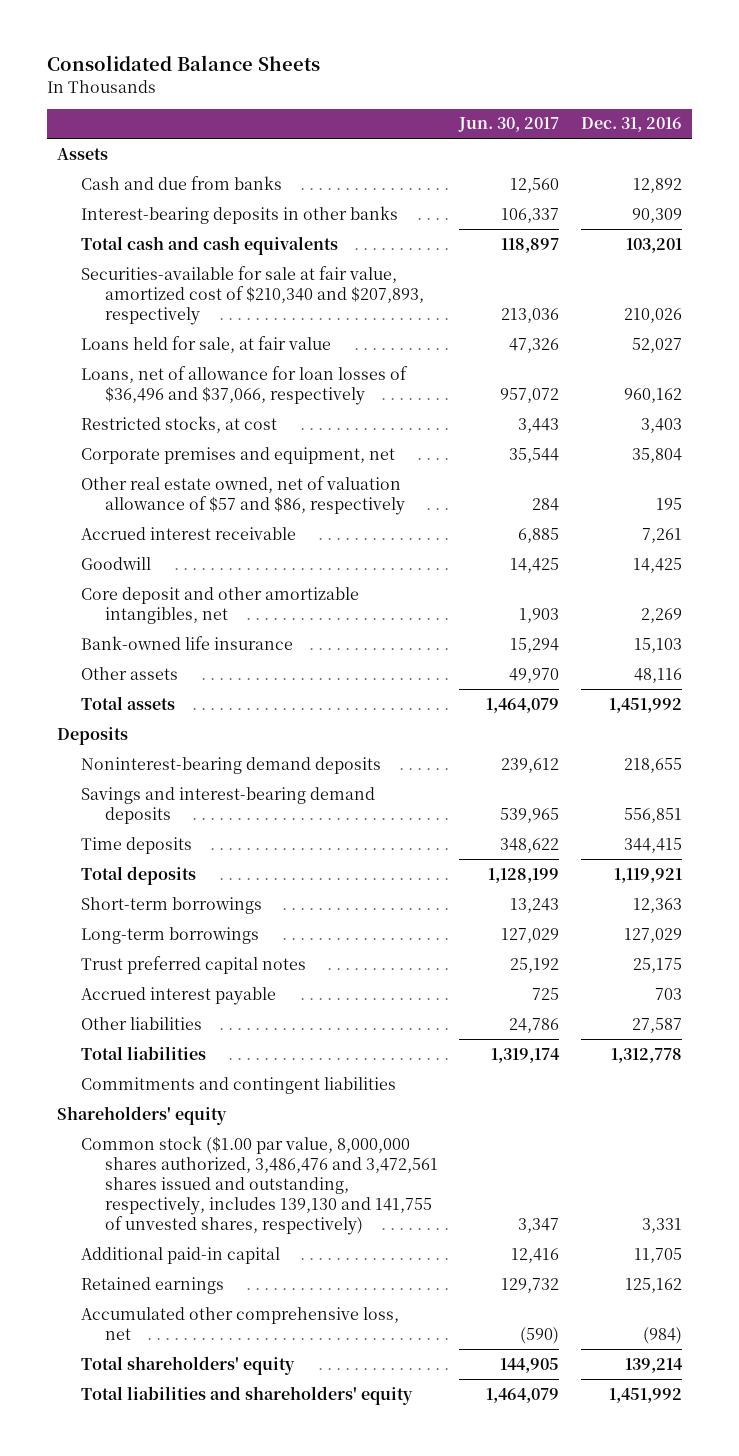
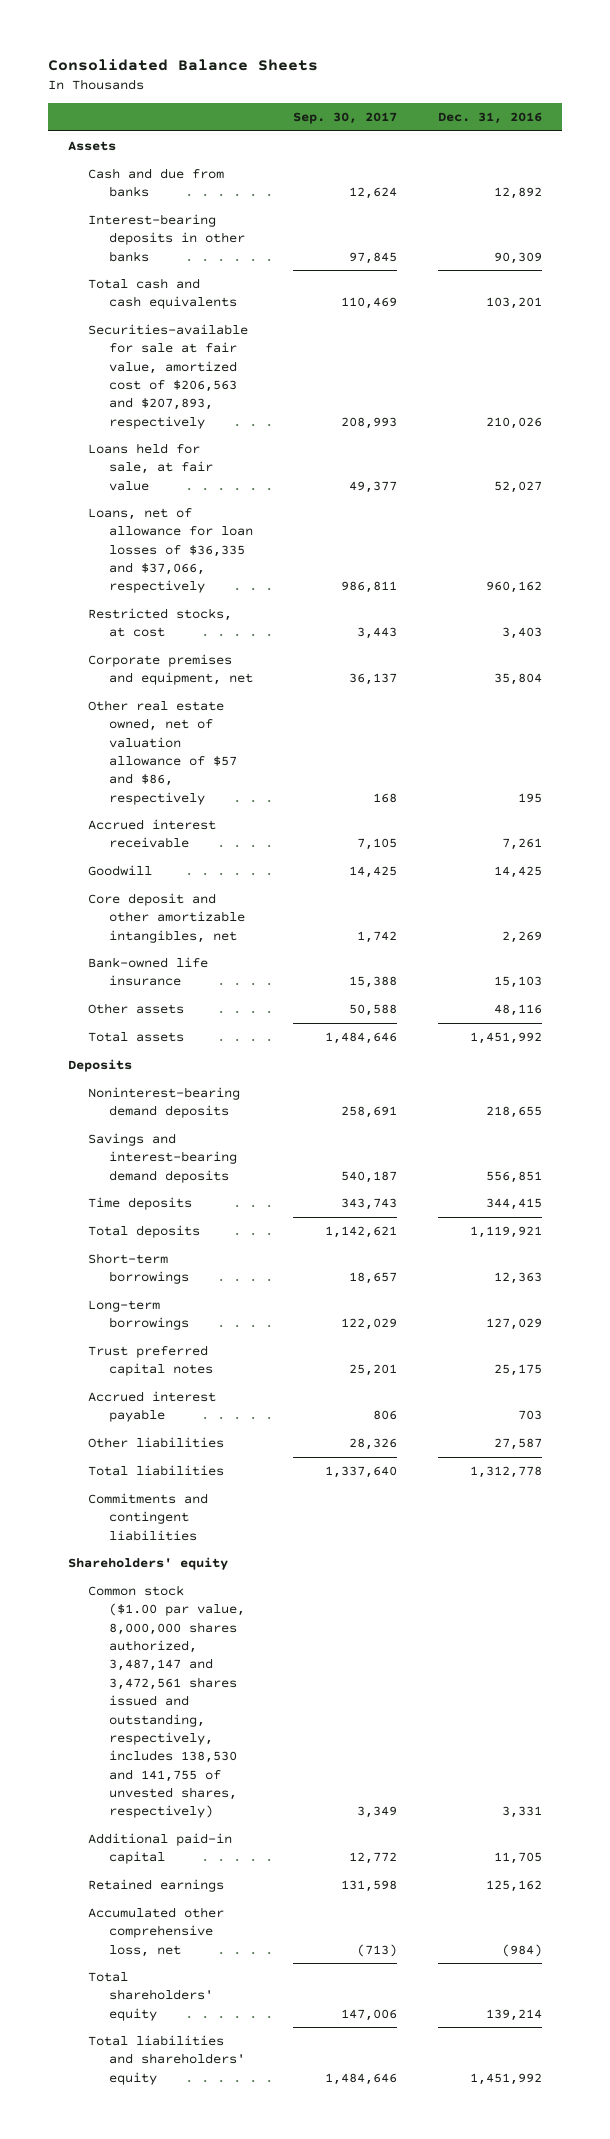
- | Jun. 30, 2017 | Dec. 31, 2016
+ | Sep. 30, 2017 | Dec. 31, 2016
- Securities-available for sale at fair value, amortized cost of $210,340 and $207,893, respectively | 213,036 | 210,026
+ Securities-available for sale at fair value, amortized cost of $206,563 and $207,893, respectively | 208,993 | 210,026
- Loans, net of allowance for loan losses of $36,496 and $37,066, respectively | 957,072 | 960,162
+ Loans, net of allowance for loan losses of $36,335 and $37,066, respectively | 986,811 | 960,162
- Common stock ($1.00 par value, 8,000,000 shares authorized, 3,486,476 and 3,472,561 shares issued and outstanding, respectively, includes 139,130 and 141,755 of unvested shares, respectively) | 3,347 | 3,331
+ Common stock ($1.00 par value, 8,000,000 shares authorized, 3,487,147 and 3,472,561 shares issued and outstanding, respectively, includes 138,530 and 141,755 of unvested shares, respectively) | 3,349 | 3,331

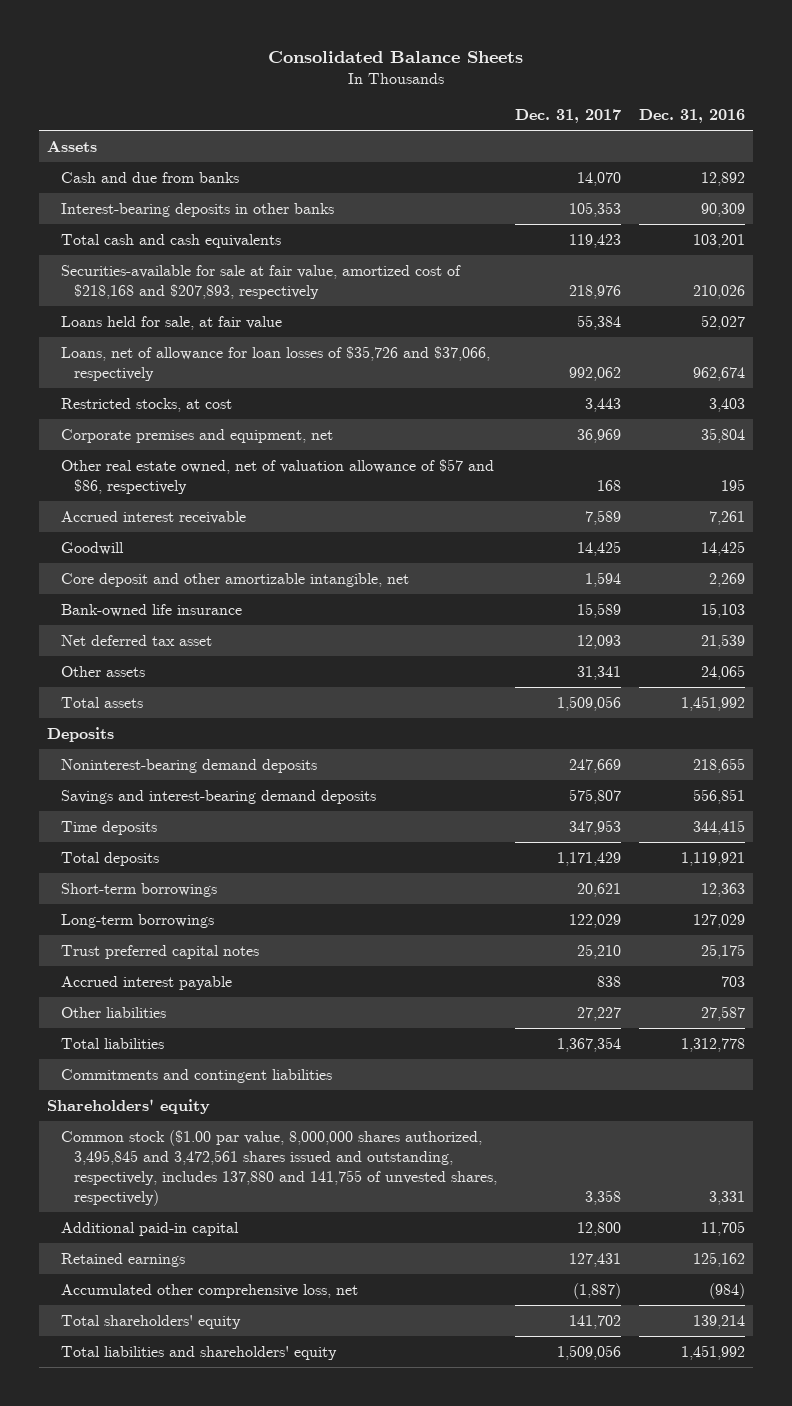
- | Sep. 30, 2017 | Dec. 31, 2016
+ | Dec. 31, 2017 | Dec. 31, 2016
- Securities-available for sale at fair value, amortized cost of $206,563 and $207,893, respectively | 208,993 | 210,026
+ Securities-available for sale at fair value, amortized cost of $218,168 and $207,893, respectively | 218,976 | 210,026
- Loans, net of allowance for loan losses of $36,335 and $37,066, respectively | 986,811 | 960,162
+ Loans, net of allowance for loan losses of $35,726 and $37,066, respectively | 992,062 | 962,674
- Core deposit and other amortizable intangibles, net | 1,742 | 2,269
+ Core deposit and other amortizable intangible, net | 1,594 | 2,269
- Other assets | 50,588 | 48,116
+ Net deferred tax asset | 12,093 | 21,539
+ Other assets | 31,341 | 24,065
- Common stock ($1.00 par value, 8,000,000 shares authorized, 3,487,147 and 3,472,561 shares issued and outstanding, respectively, includes 138,530 and 141,755 of unvested shares, respectively) | 3,349 | 3,331
+ Common stock ($1.00 par value, 8,000,000 shares authorized, 3,495,845 and 3,472,561 shares issued and outstanding, respectively, includes 137,880 and 141,755 of unvested shares, respectively) | 3,358 | 3,331

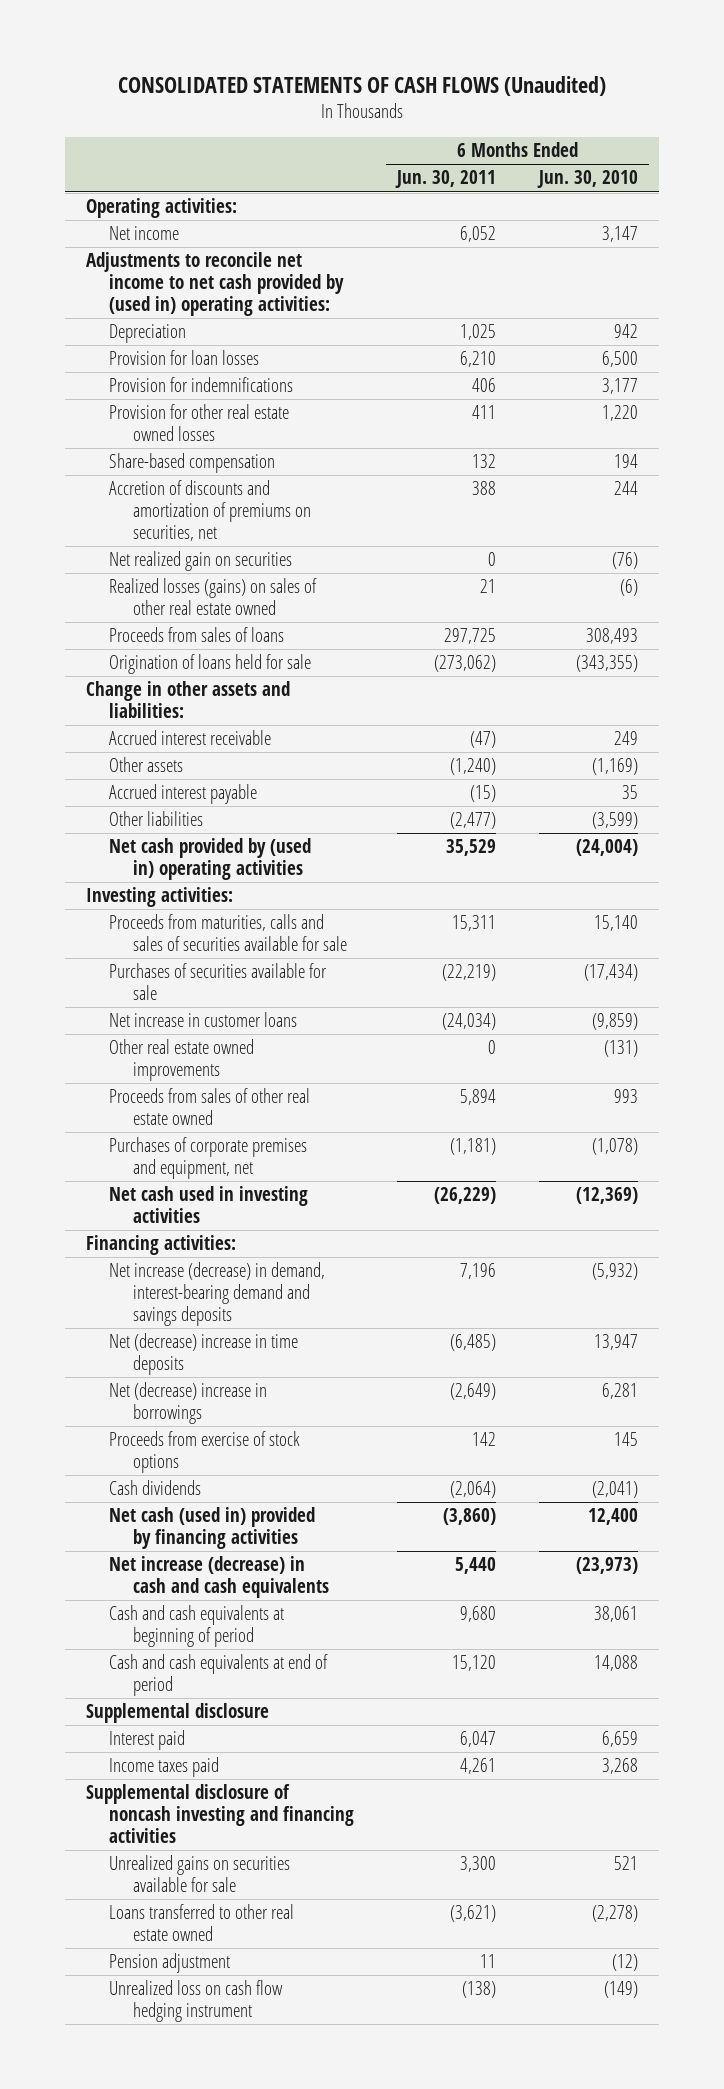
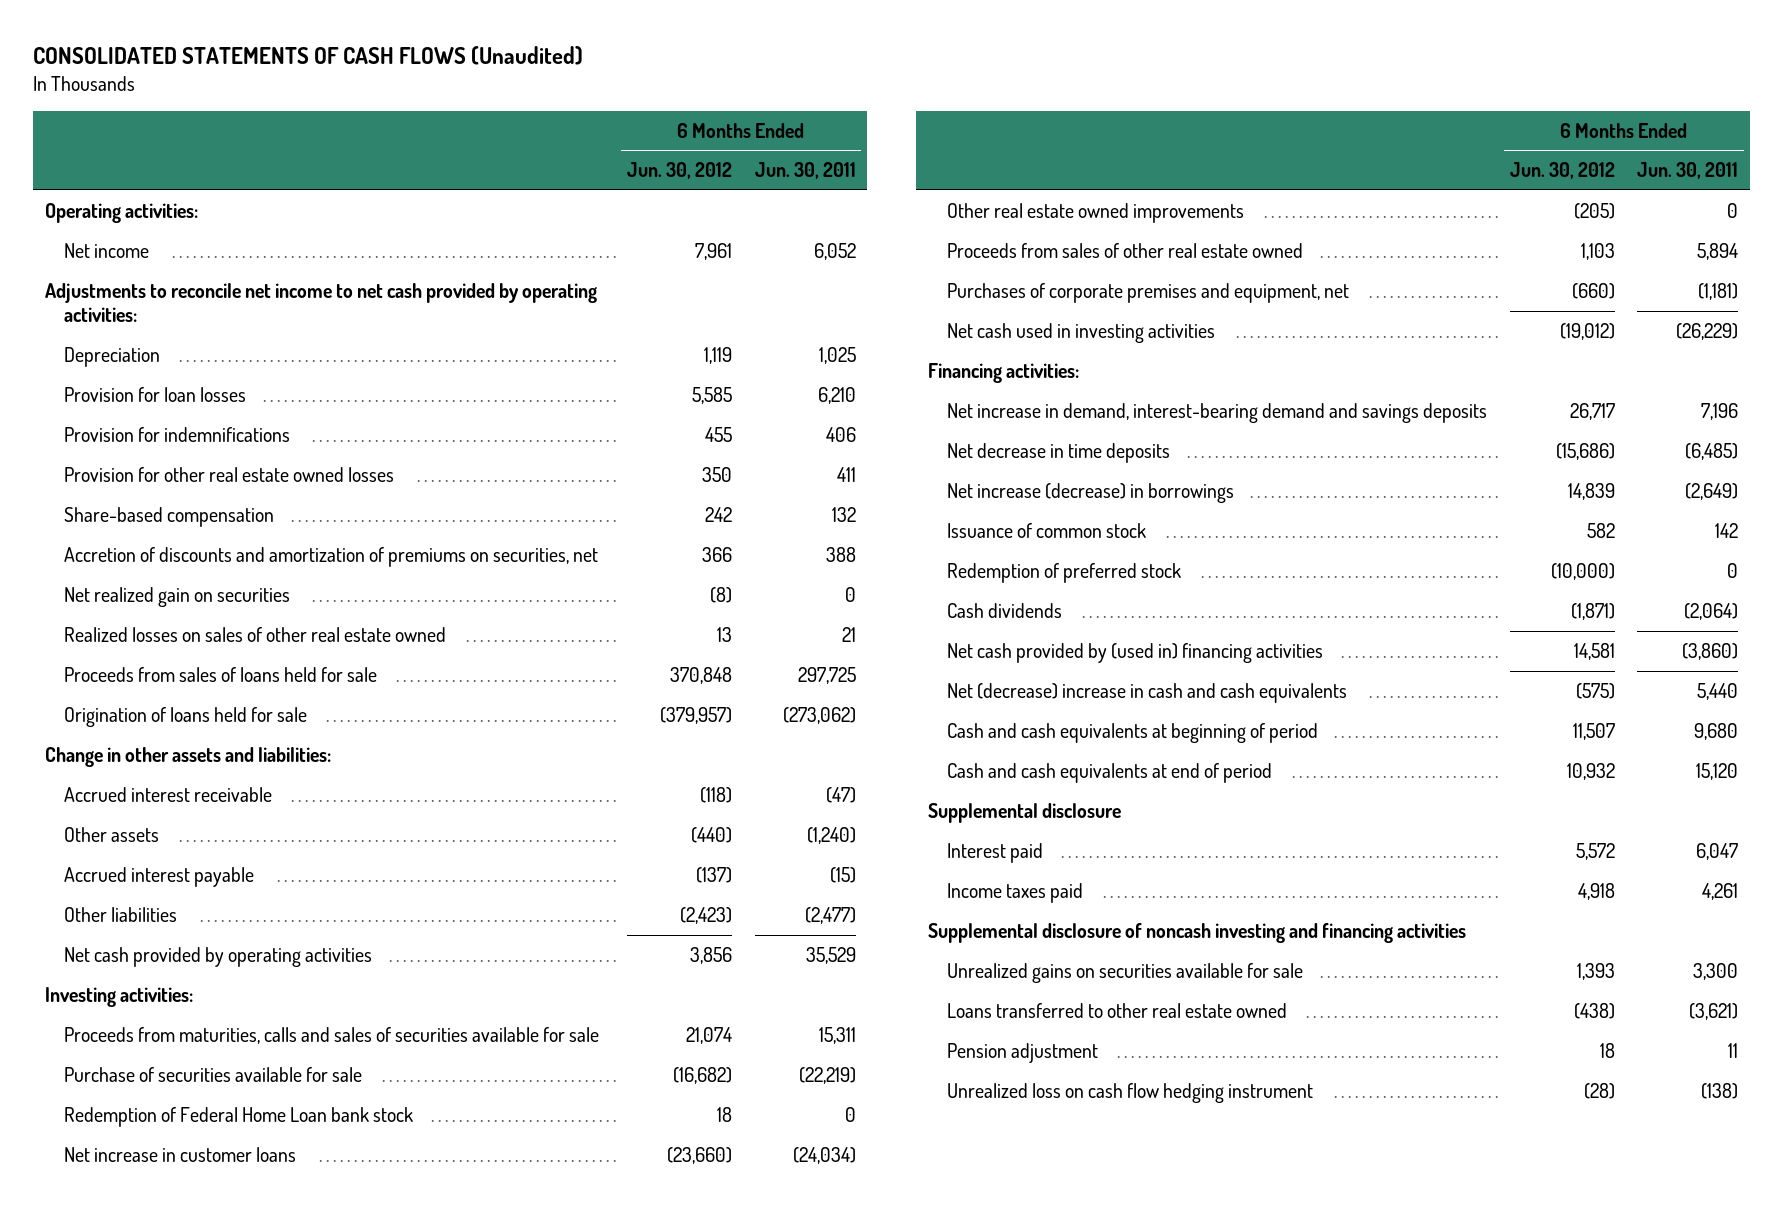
- | 6 Months Ended Jun. 30, 2011 | 6 Months Ended Jun. 30, 2010
+ | 6 Months Ended Jun. 30, 2012 | 6 Months Ended Jun. 30, 2011
- Adjustments to reconcile net income to net cash provided by (used in) operating activities:
+ Adjustments to reconcile net income to net cash provided by operating activities:
- Realized losses (gains) on sales of other real estate owned | 21 | (6)
- Proceeds from sales of loans | 297,725 | 308,493
+ Realized losses on sales of other real estate owned | 13 | 21
+ Proceeds from sales of loans held for sale | 370,848 | 297,725
- Net cash provided by (used in) operating activities | 35,529 | (24,004)
+ Net cash provided by operating activities | 3,856 | 35,529
- Purchases of securities available for sale | (22,219) | (17,434)
+ Purchase of securities available for sale | (16,682) | (22,219)
+ Redemption of Federal Home Loan bank stock | 18 | 0
- Net increase (decrease) in demand, interest-bearing demand and savings deposits | 7,196 | (5,932)
- Net (decrease) increase in time deposits | (6,485) | 13,947
- Net (decrease) increase in borrowings | (2,649) | 6,281
- Proceeds from exercise of stock options | 142 | 145
+ Net increase in demand, interest-bearing demand and savings deposits | 26,717 | 7,196
+ Net decrease in time deposits | (15,686) | (6,485)
+ Net increase (decrease) in borrowings | 14,839 | (2,649)
+ Issuance of common stock | 582 | 142
+ Redemption of preferred stock | (10,000) | 0
- Net cash (used in) provided by financing activities | (3,860) | 12,400
- Net increase (decrease) in cash and cash equivalents | 5,440 | (23,973)
+ Net cash provided by (used in) financing activities | 14,581 | (3,860)
+ Net (decrease) increase in cash and cash equivalents | (575) | 5,440

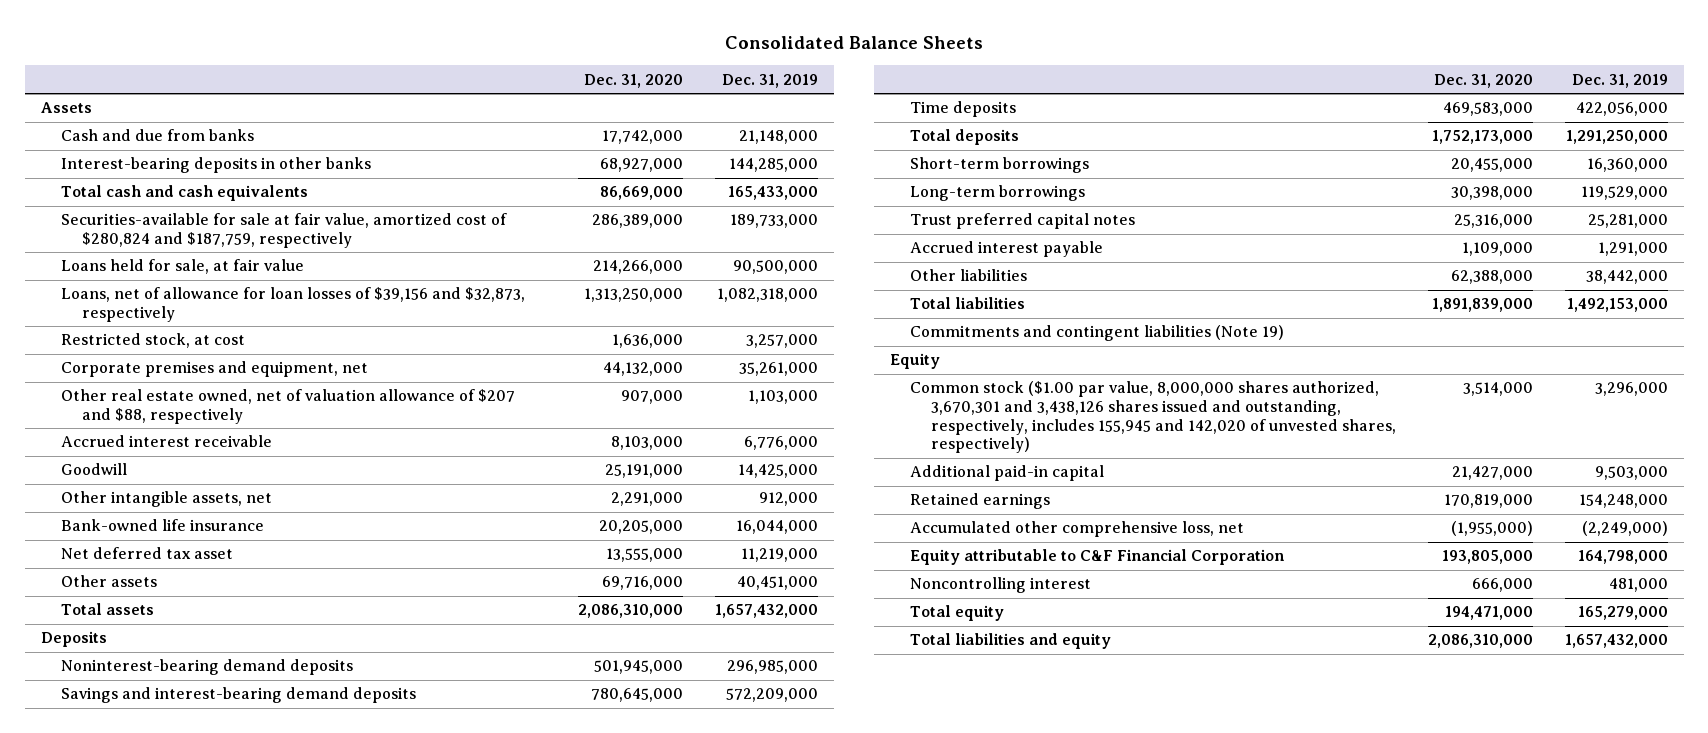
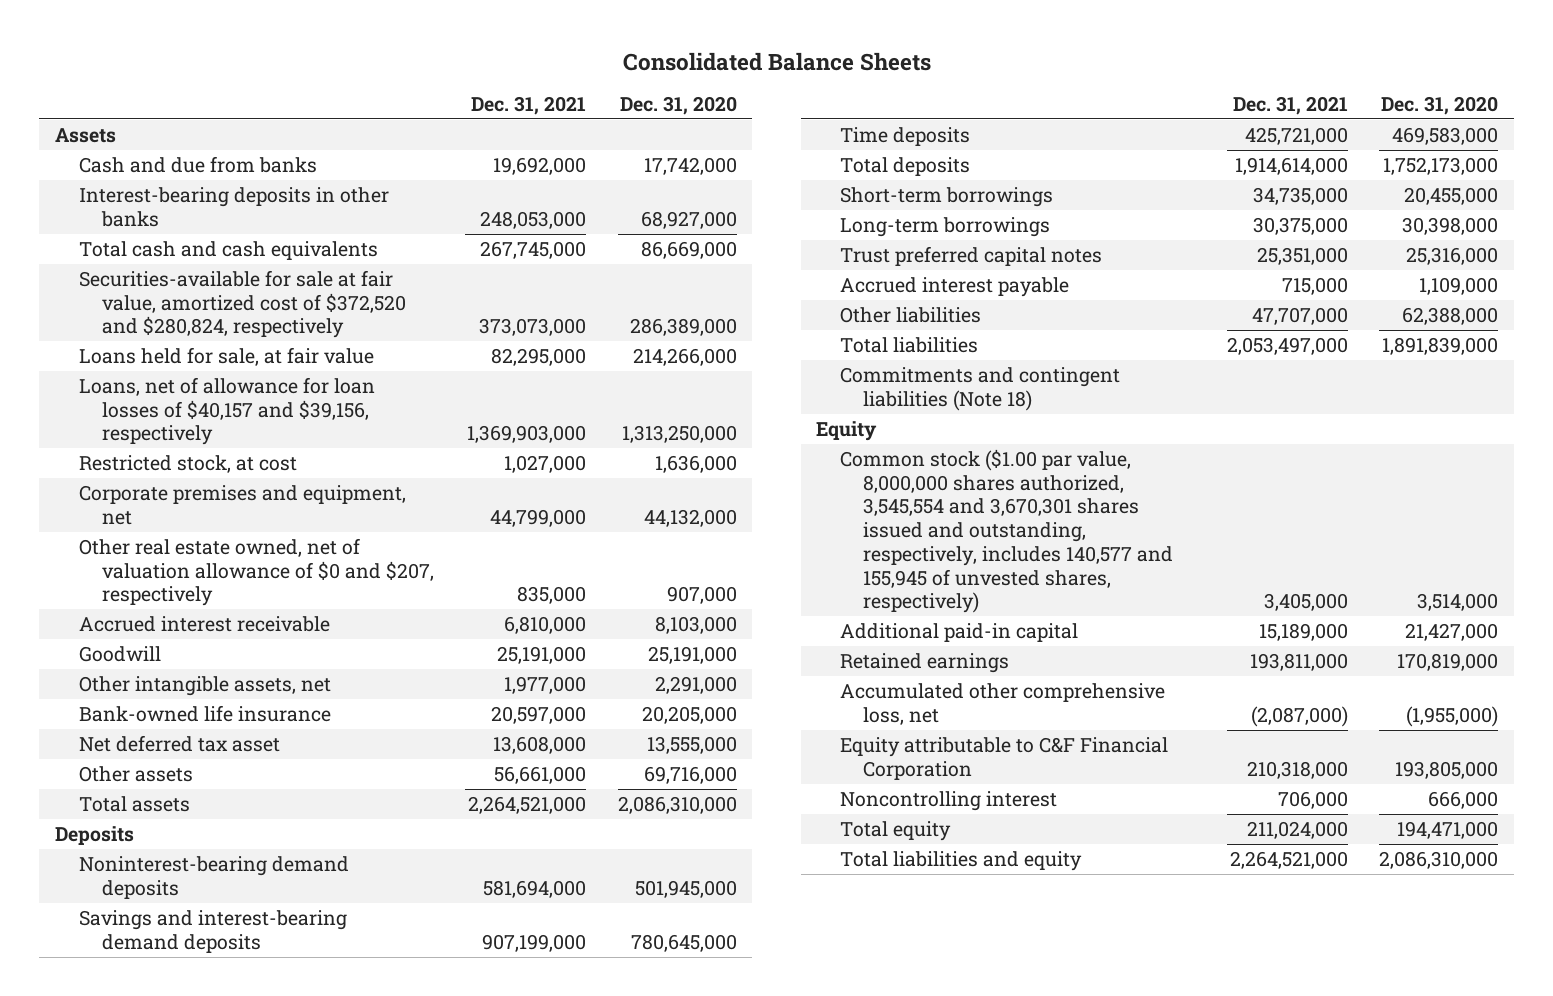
- | Dec. 31, 2020 | Dec. 31, 2019
+ | Dec. 31, 2021 | Dec. 31, 2020
- Securities-available for sale at fair value, amortized cost of $280,824 and $187,759, respectively | 286,389,000 | 189,733,000
+ Securities-available for sale at fair value, amortized cost of $372,520 and $280,824, respectively | 373,073,000 | 286,389,000
- Loans, net of allowance for loan losses of $39,156 and $32,873, respectively | 1,313,250,000 | 1,082,318,000
+ Loans, net of allowance for loan losses of $40,157 and $39,156, respectively | 1,369,903,000 | 1,313,250,000
- Other real estate owned, net of valuation allowance of $207 and $88, respectively | 907,000 | 1,103,000
+ Other real estate owned, net of valuation allowance of $0 and $207, respectively | 835,000 | 907,000
- Commitments and contingent liabilities (Note 19)
+ Commitments and contingent liabilities (Note 18)
- Common stock ($1.00 par value, 8,000,000 shares authorized, 3,670,301 and 3,438,126 shares issued and outstanding, respectively, includes 155,945 and 142,020 of unvested shares, respectively) | 3,514,000 | 3,296,000
+ Common stock ($1.00 par value, 8,000,000 shares authorized, 3,545,554 and 3,670,301 shares issued and outstanding, respectively, includes 140,577 and 155,945 of unvested shares, respectively) | 3,405,000 | 3,514,000

